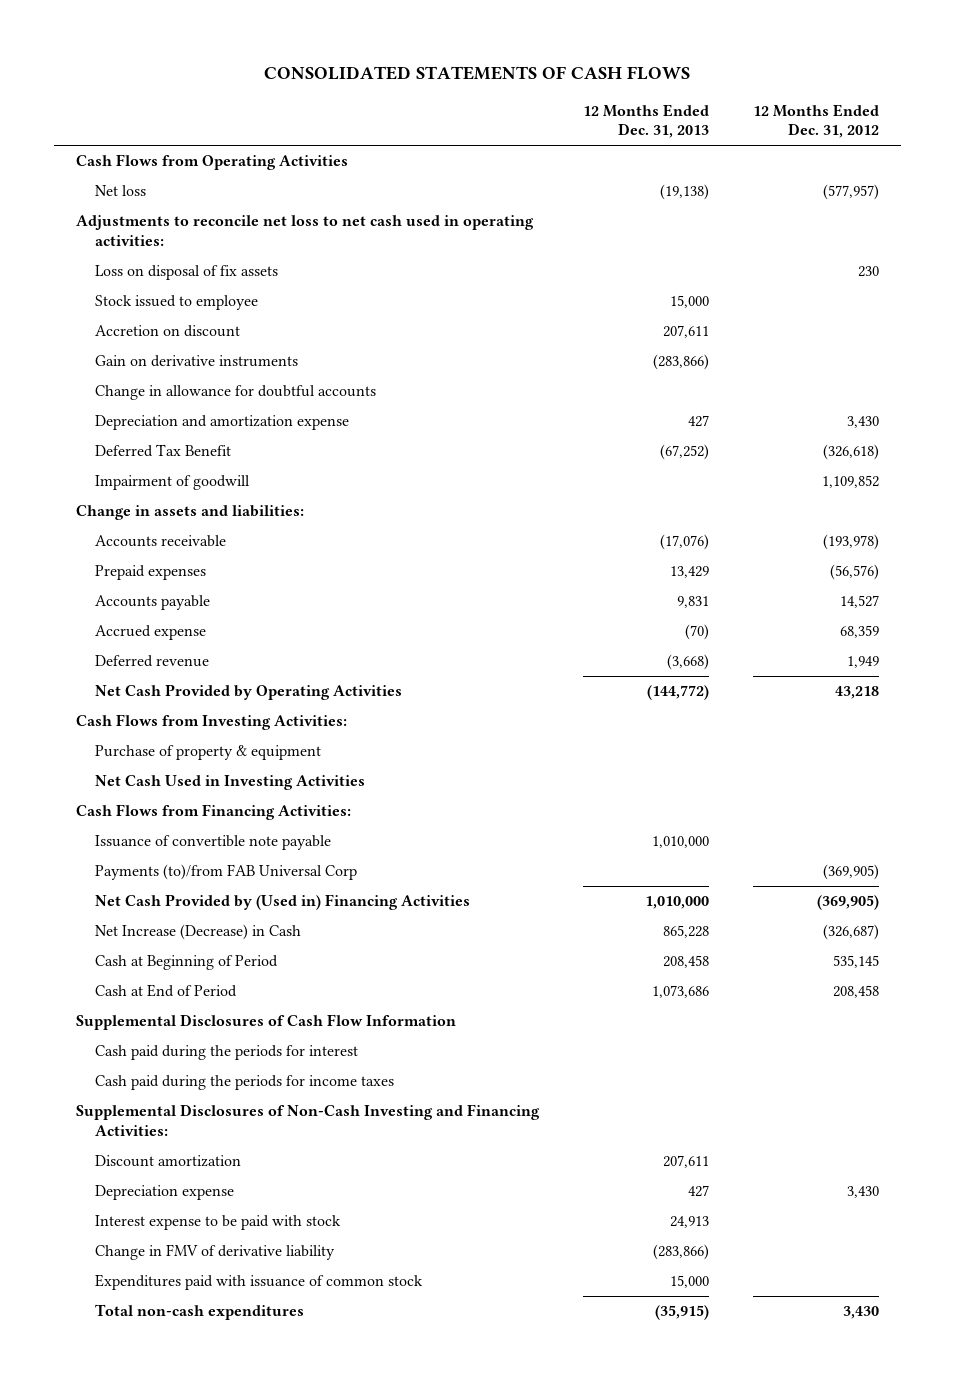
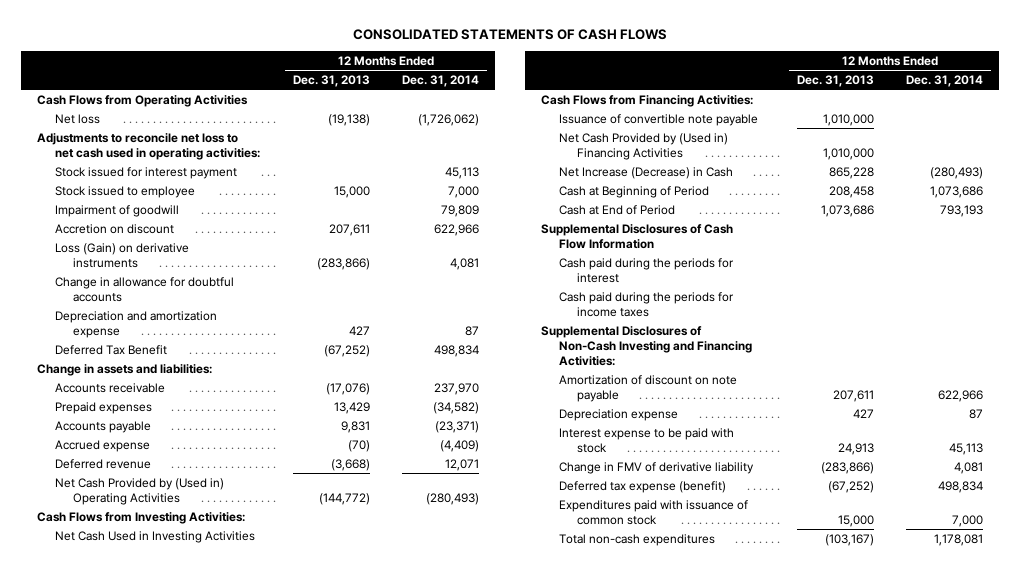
- | 12 Months Ended Dec. 31, 2013 | 12 Months Ended Dec. 31, 2012
+ | 12 Months Ended Dec. 31, 2013 | 12 Months Ended Dec. 31, 2014
- Loss on disposal of fix assets | | 230
+ Stock issued for interest payment | | 45,113
moved up: Impairment of goodwill | | 79,809
- Gain on derivative instruments | (283,866) |
+ Loss (Gain) on derivative instruments | (283,866) | 4,081
- Net Cash Provided by Operating Activities | (144,772) | 43,218
+ Net Cash Provided by (Used in) Operating Activities | (144,772) | (280,493)
- Purchase of property & equipment
- Payments (to)/from FAB Universal Corp | | (369,905)
- Discount amortization | 207,611 |
+ Amortization of discount on note payable | 207,611 | 622,966
+ Deferred tax expense (benefit) | (67,252) | 498,834
- Total non-cash expenditures | (35,915) | 3,430
+ Total non-cash expenditures | (103,167) | 1,178,081

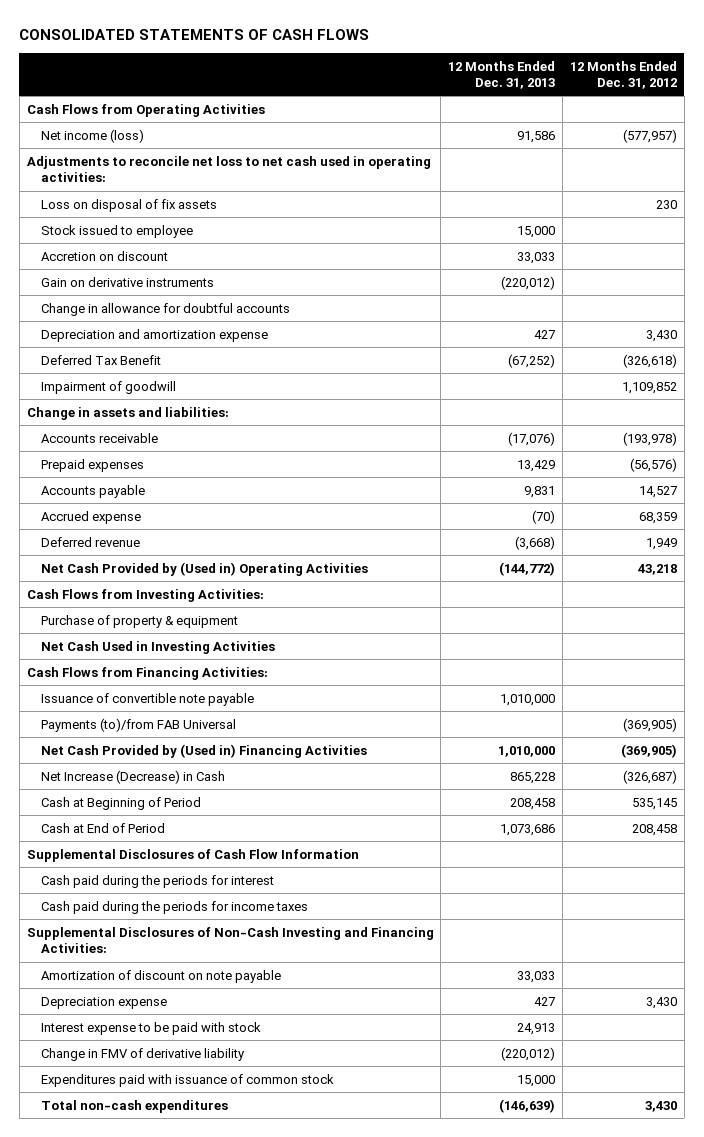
- | 12 Months Ended Dec. 31, 2013 | 12 Months Ended Dec. 31, 2014
+ | 12 Months Ended Dec. 31, 2013 | 12 Months Ended Dec. 31, 2012
- Net loss | (19,138) | (1,726,062)
+ Net income (loss) | 91,586 | (577,957)
- Stock issued for interest payment | | 45,113
+ Loss on disposal of fix assets | | 230
- Accretion on discount | 207,611 | 622,966
- Loss (Gain) on derivative instruments | (283,866) | 4,081
+ Accretion on discount | 33,033 |
+ Gain on derivative instruments | (220,012) |
moved down: Impairment of goodwill | | 1,109,852
+ Purchase of property & equipment
+ Payments (to)/from FAB Universal | | (369,905)
- Amortization of discount on note payable | 207,611 | 622,966
+ Amortization of discount on note payable | 33,033 |
- Change in FMV of derivative liability | (283,866) | 4,081
- Deferred tax expense (benefit) | (67,252) | 498,834
+ Change in FMV of derivative liability | (220,012) |
- Total non-cash expenditures | (103,167) | 1,178,081
+ Total non-cash expenditures | (146,639) | 3,430

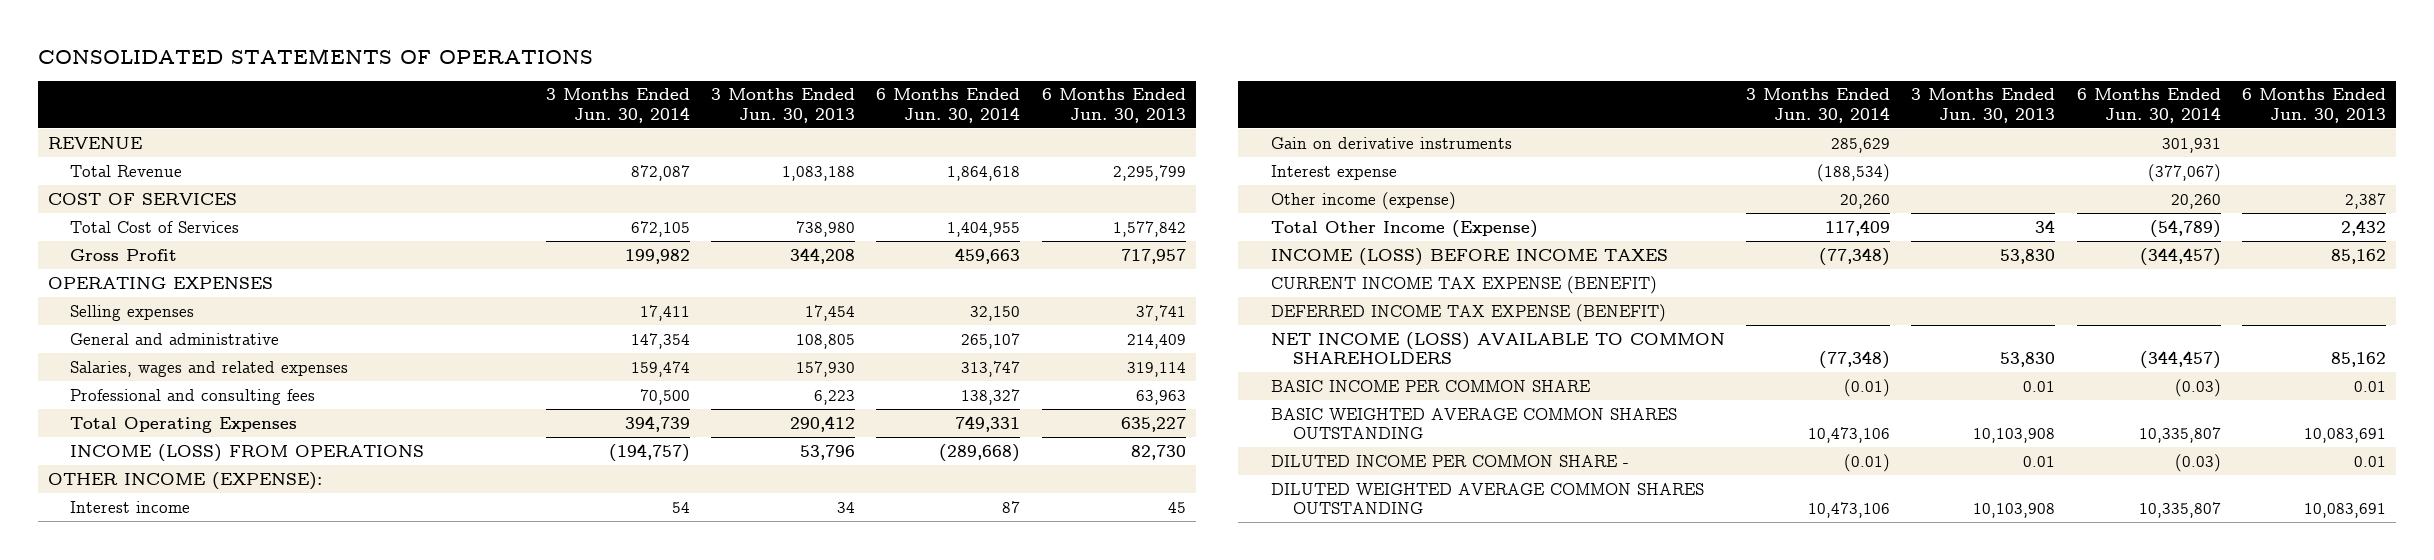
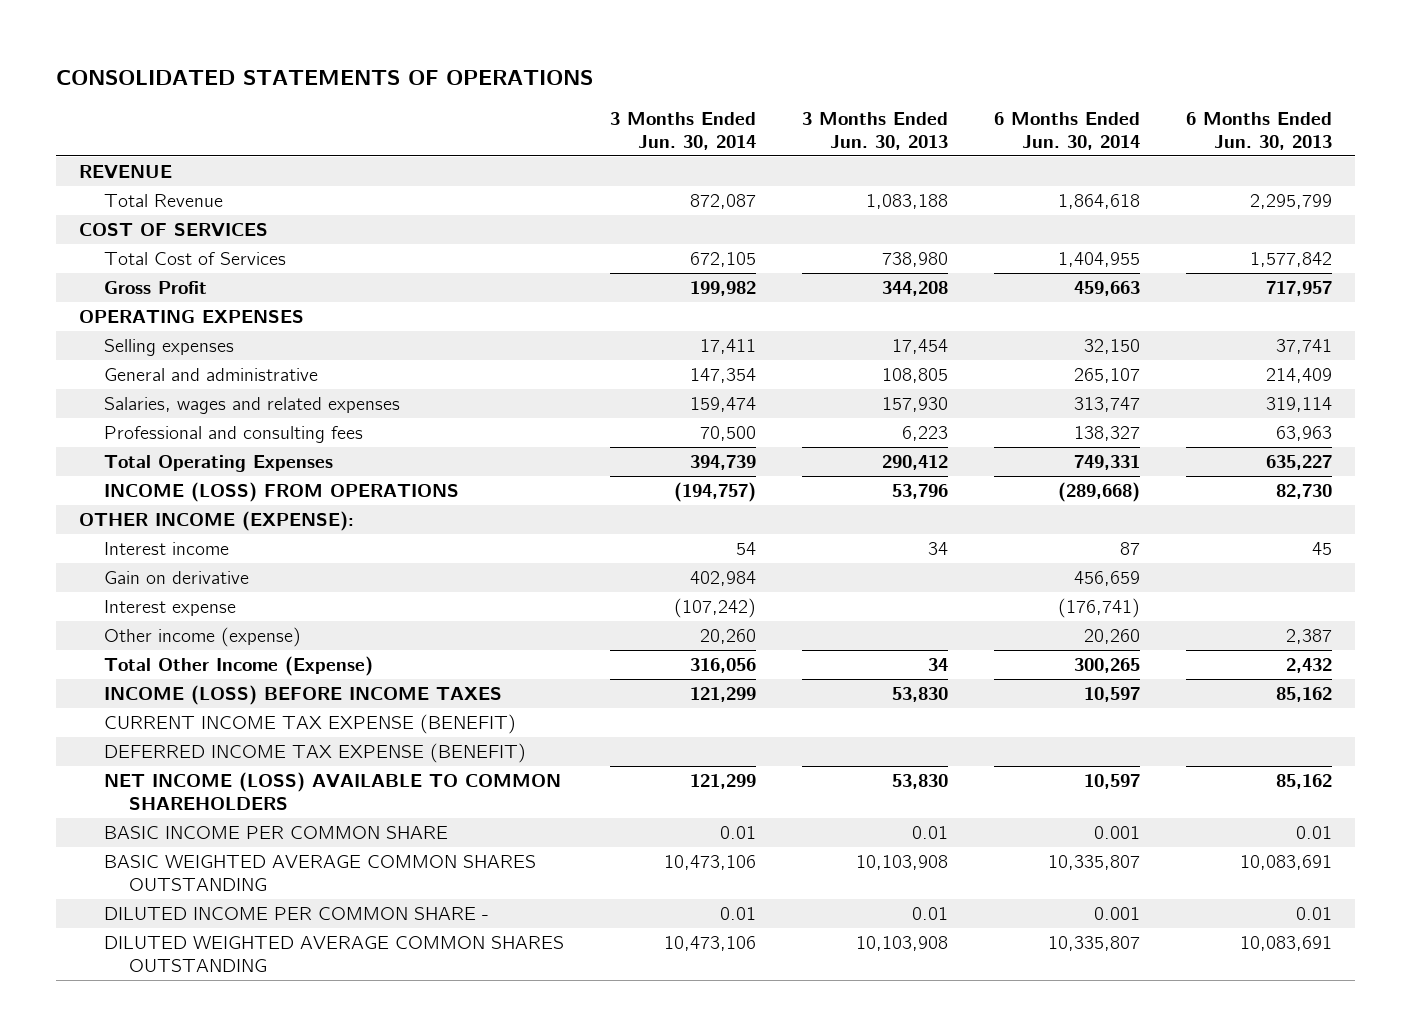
- Gain on derivative instruments | 285,629 | | 301,931 |
- Interest expense | (188,534) | | (377,067) |
+ Gain on derivative | 402,984 | | 456,659 |
+ Interest expense | (107,242) | | (176,741) |
- Total Other Income (Expense) | 117,409 | 34 | (54,789) | 2,432
- INCOME (LOSS) BEFORE INCOME TAXES | (77,348) | 53,830 | (344,457) | 85,162
+ Total Other Income (Expense) | 316,056 | 34 | 300,265 | 2,432
+ INCOME (LOSS) BEFORE INCOME TAXES | 121,299 | 53,830 | 10,597 | 85,162
- NET INCOME (LOSS) AVAILABLE TO COMMON SHAREHOLDERS | (77,348) | 53,830 | (344,457) | 85,162
- BASIC INCOME PER COMMON SHARE | (0.01) | 0.01 | (0.03) | 0.01
+ NET INCOME (LOSS) AVAILABLE TO COMMON SHAREHOLDERS | 121,299 | 53,830 | 10,597 | 85,162
+ BASIC INCOME PER COMMON SHARE | 0.01 | 0.01 | 0.001 | 0.01
- DILUTED INCOME PER COMMON SHARE - | (0.01) | 0.01 | (0.03) | 0.01
+ DILUTED INCOME PER COMMON SHARE - | 0.01 | 0.01 | 0.001 | 0.01

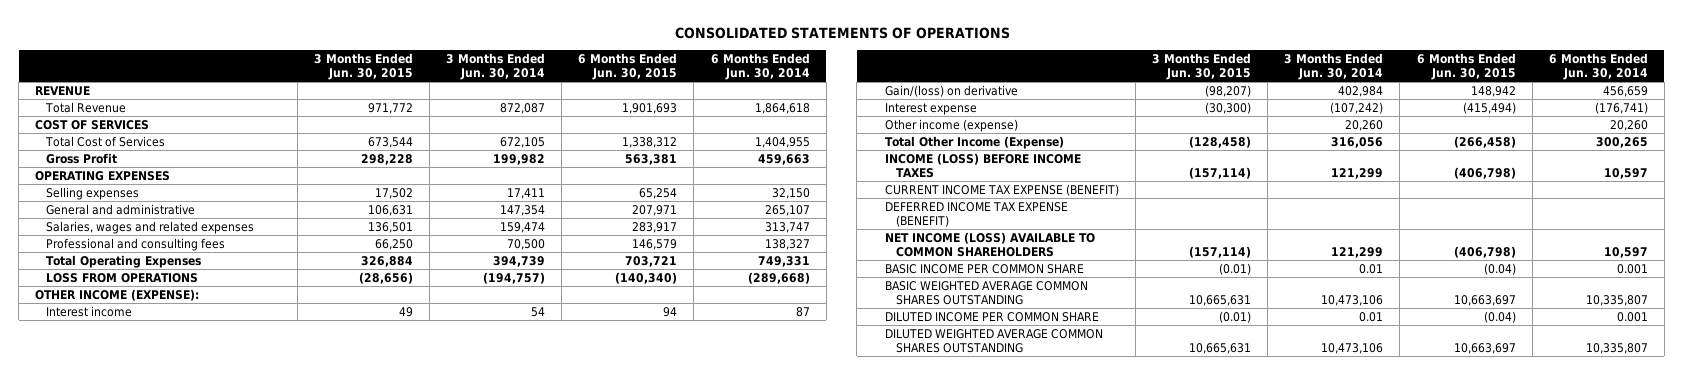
- | 3 Months Ended Jun. 30, 2014 | 3 Months Ended Jun. 30, 2013 | 6 Months Ended Jun. 30, 2014 | 6 Months Ended Jun. 30, 2013
+ | 3 Months Ended Jun. 30, 2015 | 3 Months Ended Jun. 30, 2014 | 6 Months Ended Jun. 30, 2015 | 6 Months Ended Jun. 30, 2014
- INCOME (LOSS) FROM OPERATIONS | (194,757) | 53,796 | (289,668) | 82,730
+ LOSS FROM OPERATIONS | (28,656) | (194,757) | (140,340) | (289,668)
- Gain on derivative | 402,984 | | 456,659 |
+ Gain/(loss) on derivative | (98,207) | 402,984 | 148,942 | 456,659
- DILUTED INCOME PER COMMON SHARE - | 0.01 | 0.01 | 0.001 | 0.01
+ DILUTED INCOME PER COMMON SHARE | (0.01) | 0.01 | (0.04) | 0.001

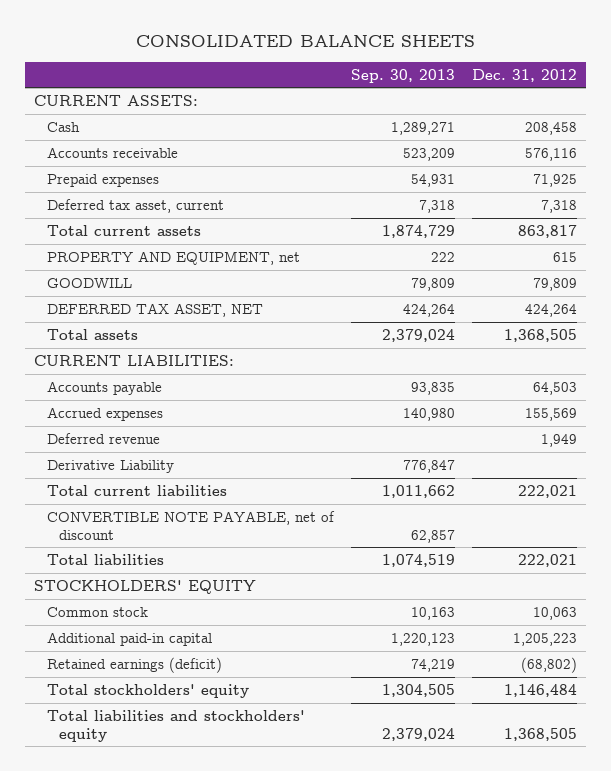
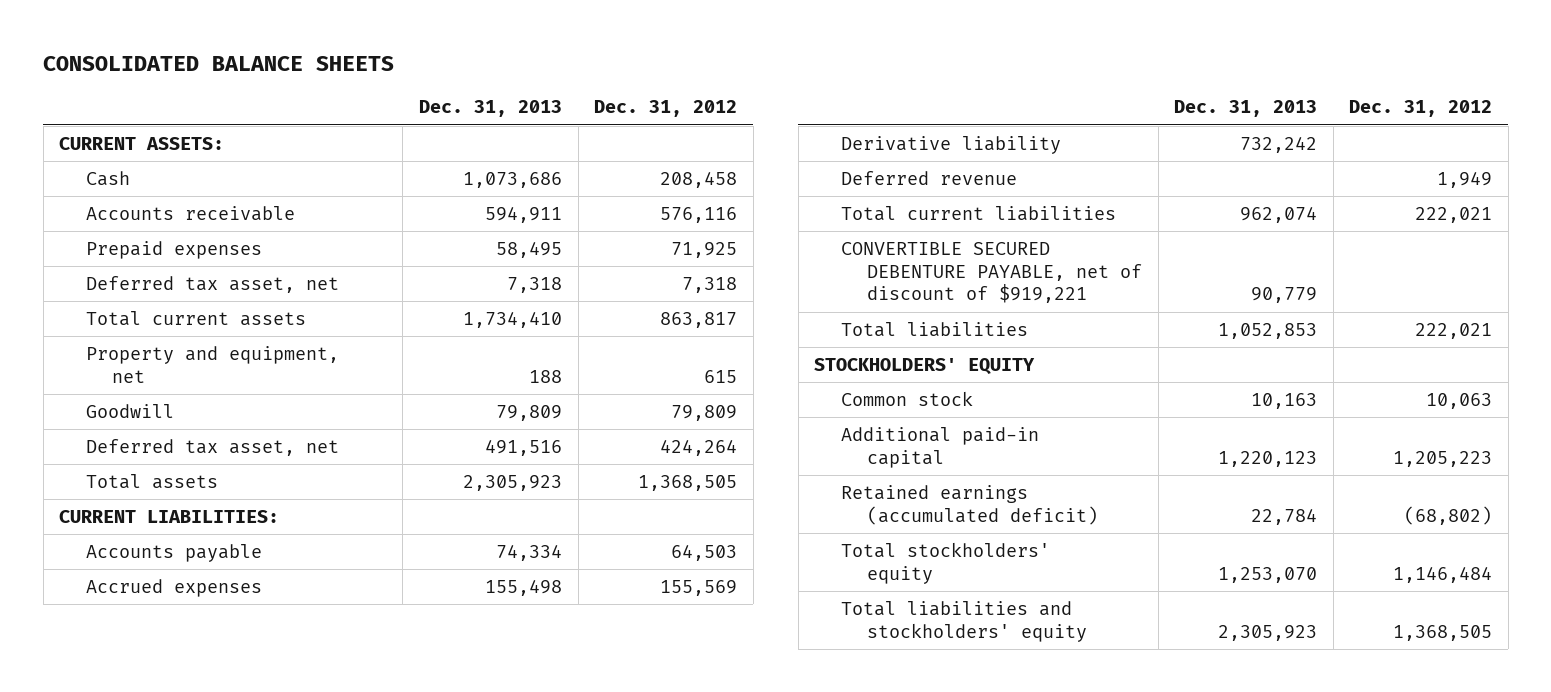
- | Sep. 30, 2013 | Dec. 31, 2012
+ | Dec. 31, 2013 | Dec. 31, 2012
- Deferred tax asset, current | 7,318 | 7,318
+ Deferred tax asset, net | 7,318 | 7,318
- PROPERTY AND EQUIPMENT, net | 222 | 615
- GOODWILL | 79,809 | 79,809
- DEFERRED TAX ASSET, NET | 424,264 | 424,264
+ Property and equipment, net | 188 | 615
+ Goodwill | 79,809 | 79,809
+ Deferred tax asset, net | 491,516 | 424,264
+ Derivative liability | 732,242 |
- Derivative Liability | 776,847 |
- CONVERTIBLE NOTE PAYABLE, net of discount | 62,857 |
+ CONVERTIBLE SECURED DEBENTURE PAYABLE, net of discount of $919,221 | 90,779 |
- Retained earnings (deficit) | 74,219 | (68,802)
+ Retained earnings (accumulated deficit) | 22,784 | (68,802)

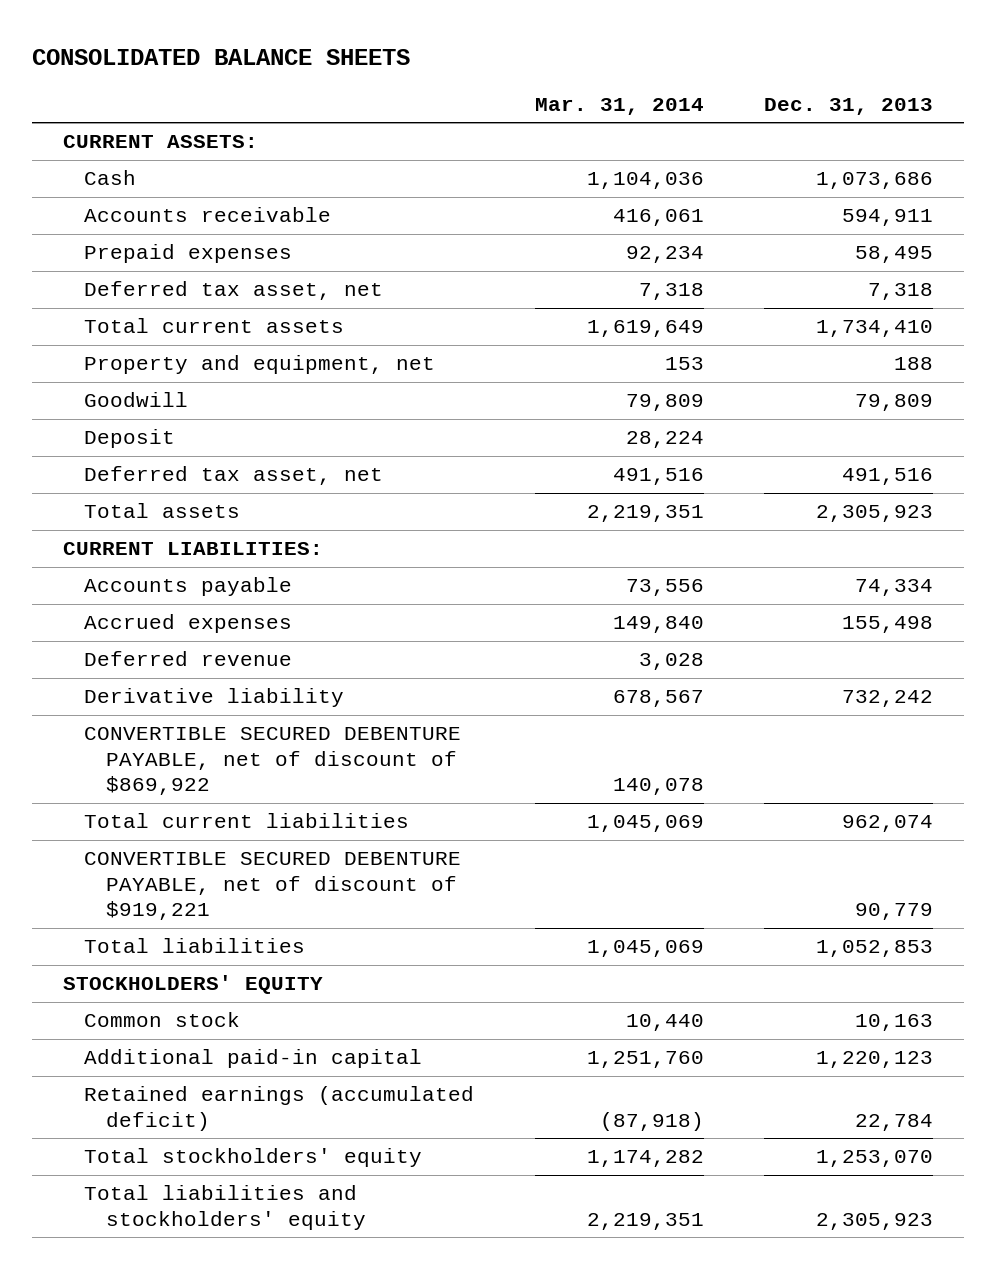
- | Dec. 31, 2013 | Dec. 31, 2012
+ | Mar. 31, 2014 | Dec. 31, 2013
+ Deposit | 28,224 |
moved down: Derivative liability | 678,567 | 732,242
+ CONVERTIBLE SECURED DEBENTURE PAYABLE, net of discount of $869,922 | 140,078 |

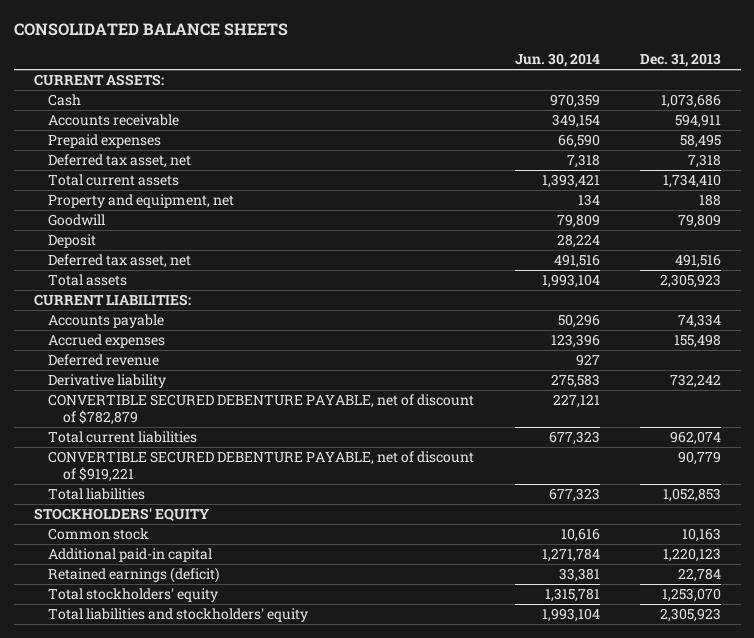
- | Mar. 31, 2014 | Dec. 31, 2013
+ | Jun. 30, 2014 | Dec. 31, 2013
- CONVERTIBLE SECURED DEBENTURE PAYABLE, net of discount of $869,922 | 140,078 |
+ CONVERTIBLE SECURED DEBENTURE PAYABLE, net of discount of $782,879 | 227,121 |
- Retained earnings (accumulated deficit) | (87,918) | 22,784
+ Retained earnings (deficit) | 33,381 | 22,784

